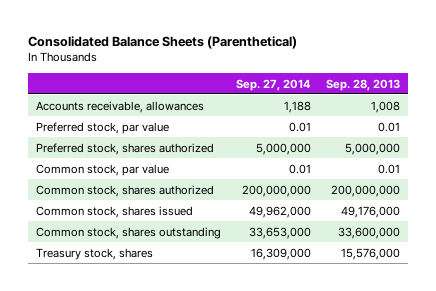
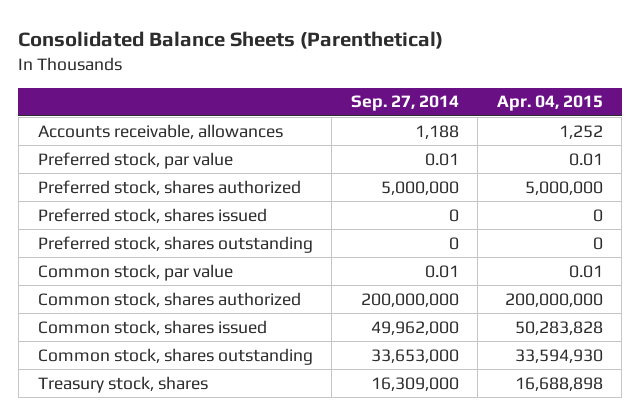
- | Sep. 27, 2014 | Sep. 28, 2013
+ | Sep. 27, 2014 | Apr. 04, 2015
+ Preferred stock, shares issued | 0 | 0
+ Preferred stock, shares outstanding | 0 | 0

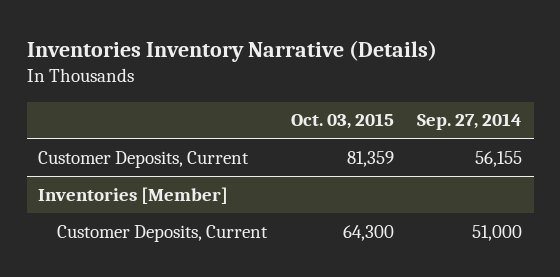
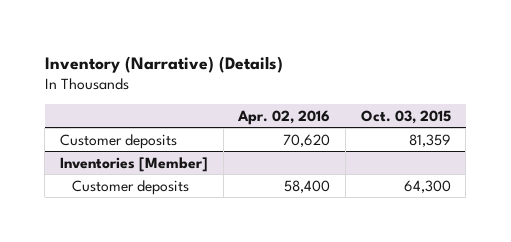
- Inventories Inventory Narrative (Details)
+ Inventory (Narrative) (Details)
- | Oct. 03, 2015 | Sep. 27, 2014
+ | Apr. 02, 2016 | Oct. 03, 2015
- Customer Deposits, Current | 81,359 | 56,155
+ Customer deposits | 70,620 | 81,359
@ Inventories [Member]
- Customer Deposits, Current | 64,300 | 51,000
+ Customer deposits | 58,400 | 64,300

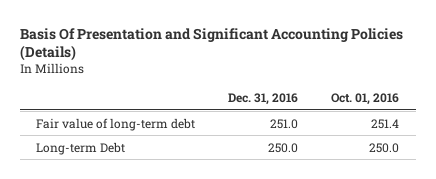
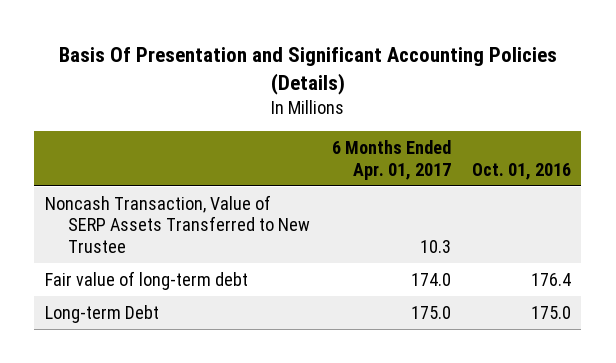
- | Dec. 31, 2016 | Oct. 01, 2016
+ | 6 Months Ended Apr. 01, 2017 | Oct. 01, 2016
- Fair value of long-term debt | 251.0 | 251.4
- Long-term Debt | 250.0 | 250.0
+ Noncash Transaction, Value of SERP Assets Transferred to New Trustee | 10.3 |
+ Fair value of long-term debt | 174.0 | 176.4
+ Long-term Debt | 175.0 | 175.0

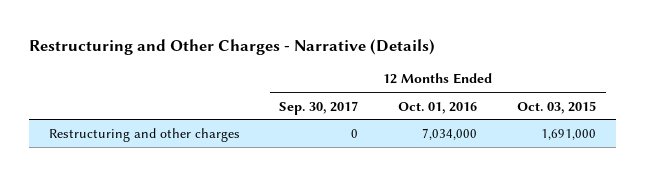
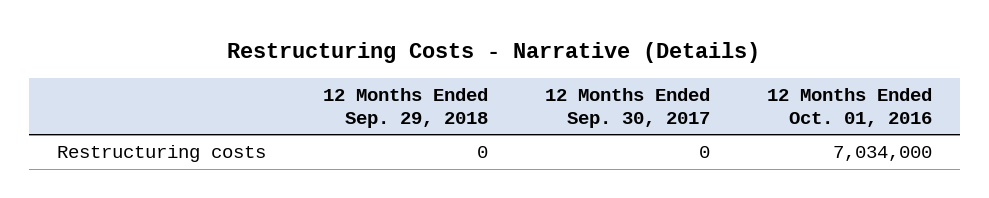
- Restructuring and Other Charges - Narrative (Details)
+ Restructuring Costs - Narrative (Details)
- | 12 Months Ended Sep. 30, 2017 | 12 Months Ended Oct. 01, 2016 | 12 Months Ended Oct. 03, 2015
+ | 12 Months Ended Sep. 29, 2018 | 12 Months Ended Sep. 30, 2017 | 12 Months Ended Oct. 01, 2016
- Restructuring and other charges | 0 | 7,034,000 | 1,691,000
+ Restructuring costs | 0 | 0 | 7,034,000

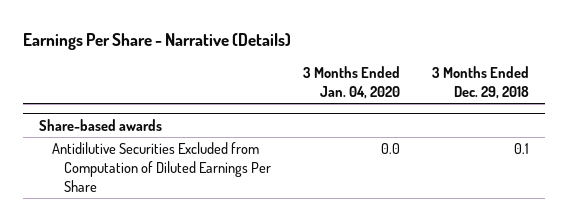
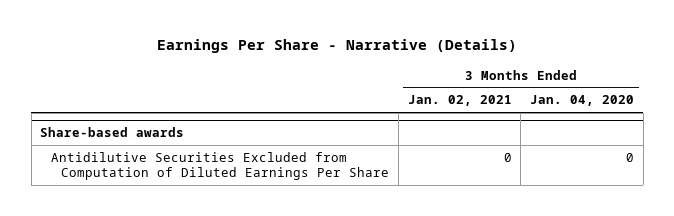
- | 3 Months Ended Jan. 04, 2020 | 3 Months Ended Dec. 29, 2018
+ | 3 Months Ended Jan. 02, 2021 | 3 Months Ended Jan. 04, 2020
@ Share-based awards
- Antidilutive Securities Excluded from Computation of Diluted Earnings Per Share | 0.0 | 0.1
+ Antidilutive Securities Excluded from Computation of Diluted Earnings Per Share | 0 | 0

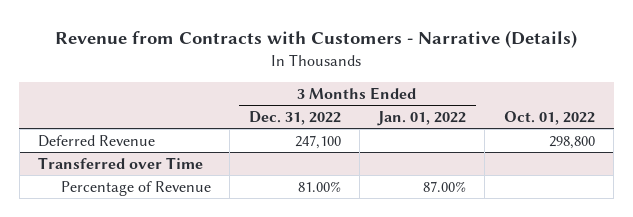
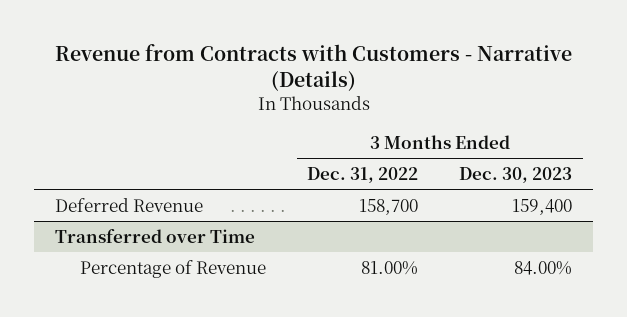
- | 3 Months Ended Dec. 31, 2022 | 3 Months Ended Jan. 01, 2022 | Oct. 01, 2022
+ | 3 Months Ended Dec. 31, 2022 | 3 Months Ended Dec. 30, 2023
- Deferred Revenue | 247,100 | | 298,800
+ Deferred Revenue | 158,700 | 159,400

